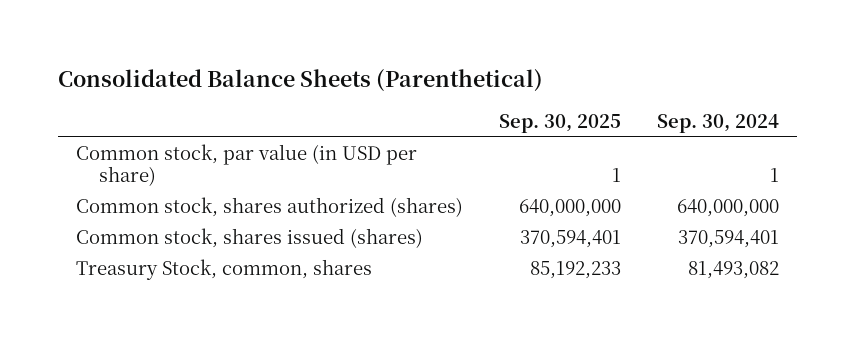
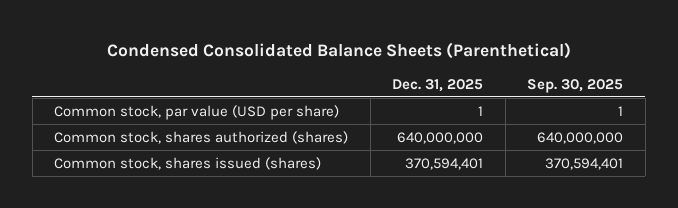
- Consolidated Balance Sheets (Parenthetical)
+ Condensed Consolidated Balance Sheets (Parenthetical)
- | Sep. 30, 2025 | Sep. 30, 2024
+ | Dec. 31, 2025 | Sep. 30, 2025
- Common stock, par value (in USD per share) | 1 | 1
+ Common stock, par value (USD per share) | 1 | 1
- Treasury Stock, common, shares | 85,192,233 | 81,493,082

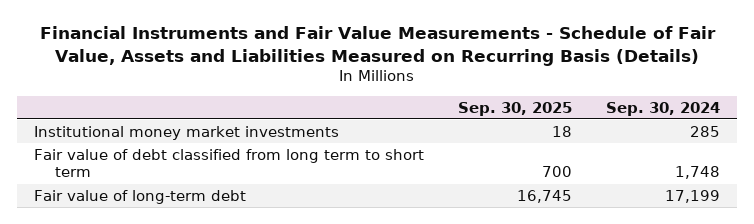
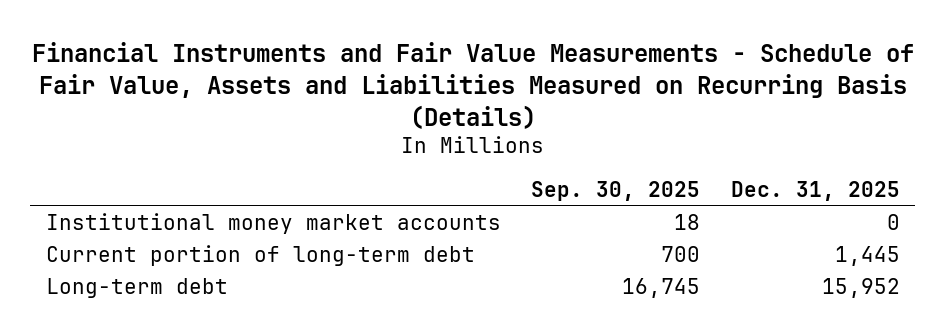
- | Sep. 30, 2025 | Sep. 30, 2024
+ | Sep. 30, 2025 | Dec. 31, 2025
- Institutional money market investments | 18 | 285
- Fair value of debt classified from long term to short term | 700 | 1,748
- Fair value of long-term debt | 16,745 | 17,199
+ Institutional money market accounts | 18 | 0
+ Current portion of long-term debt | 700 | 1,445
+ Long-term debt | 16,745 | 15,952

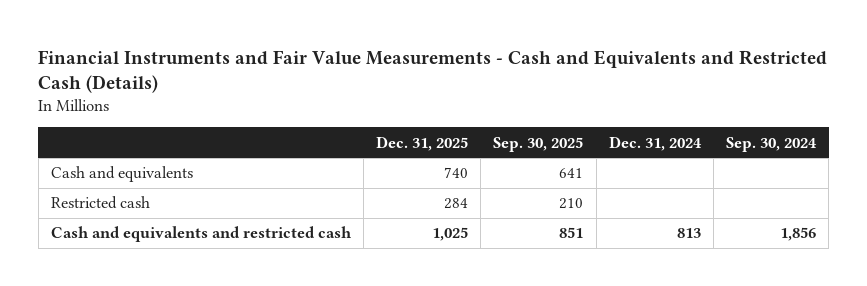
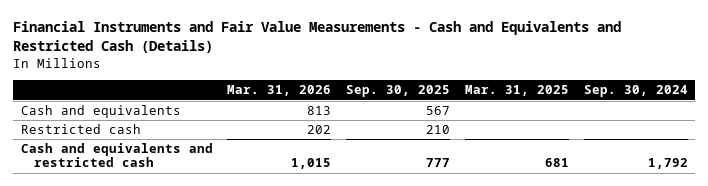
- | Dec. 31, 2025 | Sep. 30, 2025 | Dec. 31, 2024 | Sep. 30, 2024
+ | Mar. 31, 2026 | Sep. 30, 2025 | Mar. 31, 2025 | Sep. 30, 2024
- Cash and equivalents | 740 | 641 | |
+ Cash and equivalents | 813 | 567 | |
- Cash and equivalents and restricted cash | 1,025 | 851 | 813 | 1,856
+ Cash and equivalents and restricted cash | 1,015 | 777 | 681 | 1,792

